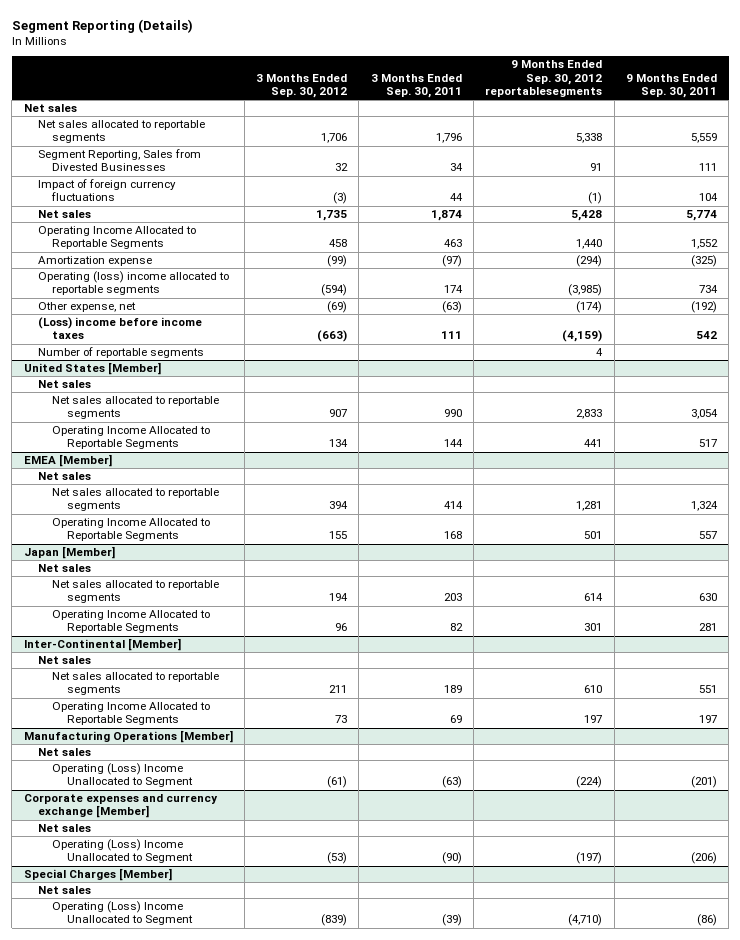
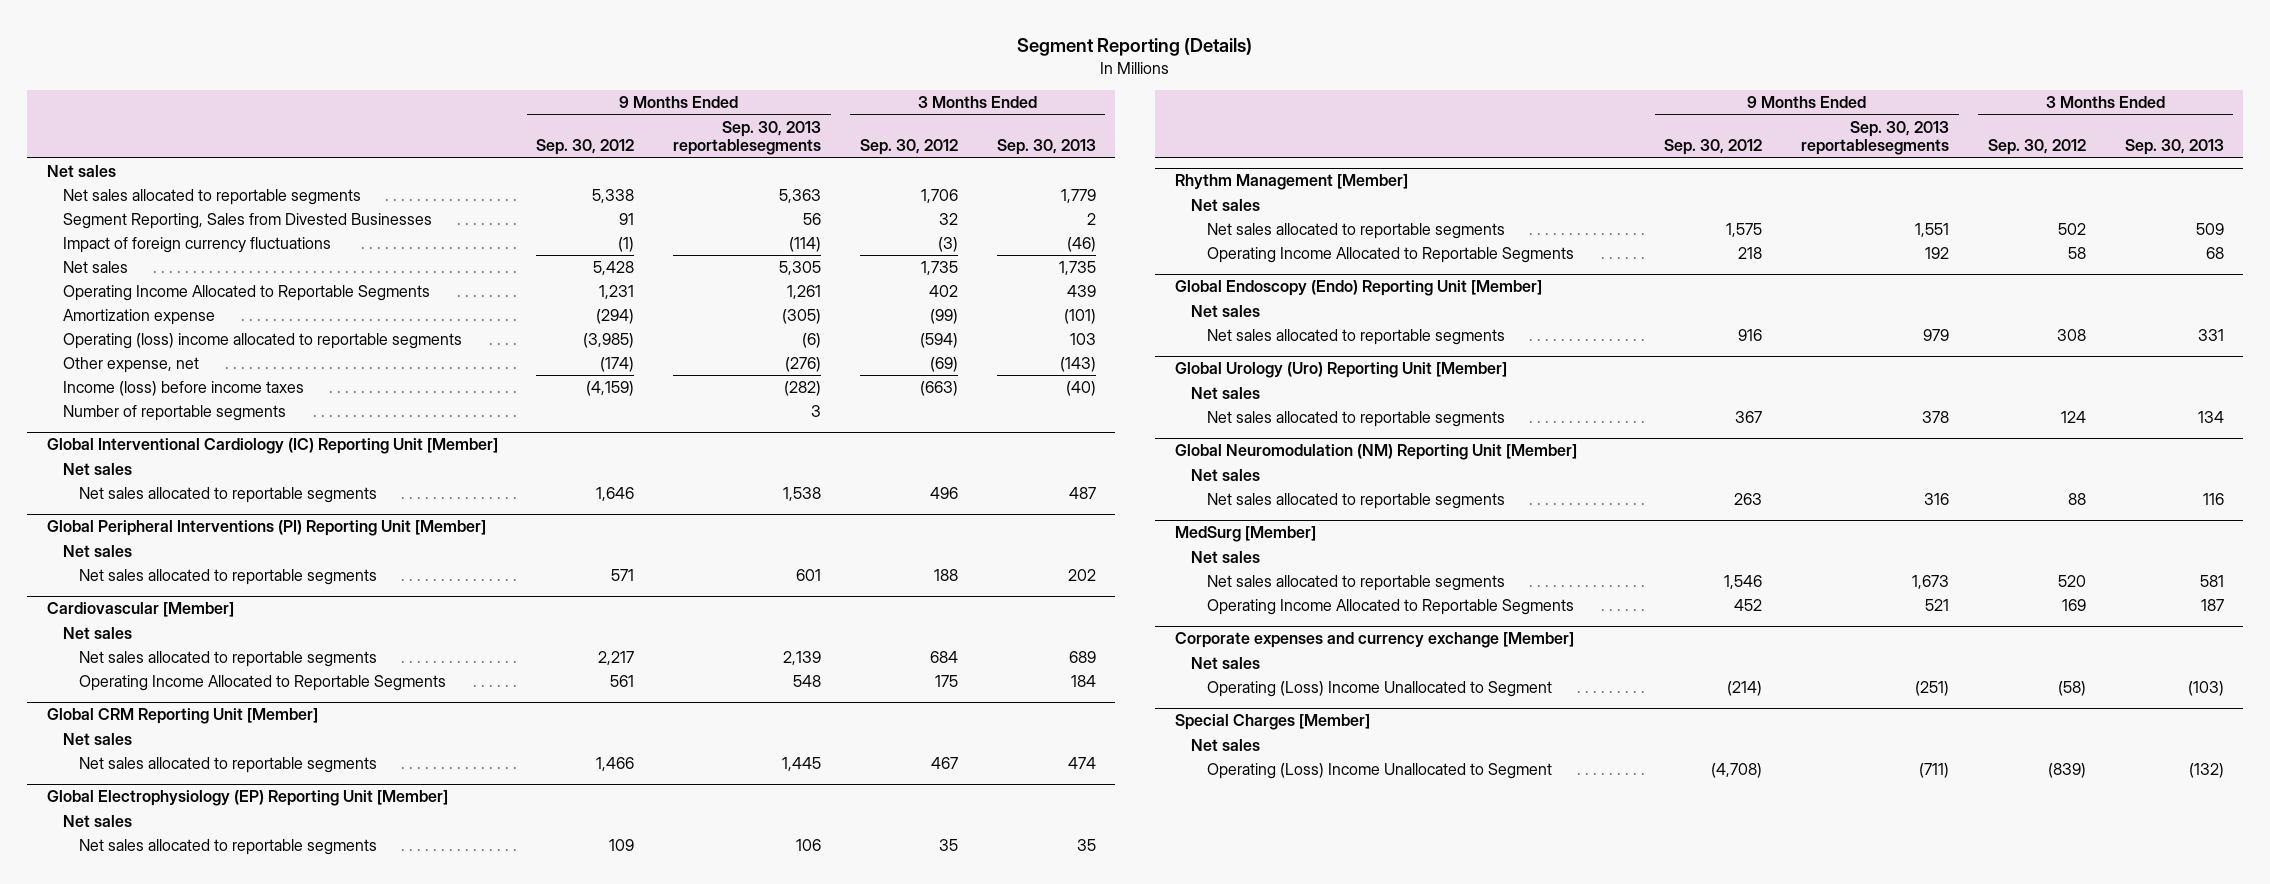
- | 3 Months Ended Sep. 30, 2012 | 3 Months Ended Sep. 30, 2011 | 9 Months Ended Sep. 30, 2012 reportablesegments | 9 Months Ended Sep. 30, 2011
+ | 9 Months Ended Sep. 30, 2012 | 9 Months Ended Sep. 30, 2013 reportablesegments | 3 Months Ended Sep. 30, 2012 | 3 Months Ended Sep. 30, 2013
- Operating Income Allocated to Reportable Segments | 458 | 463 | 1,440 | 1,552
+ Operating Income Allocated to Reportable Segments | 1,231 | 1,261 | 402 | 439
- (Loss) income before income taxes | (663) | 111 | (4,159) | 542
+ Income (loss) before income taxes | (4,159) | (282) | (663) | (40)
- United States [Member]
+ Global Interventional Cardiology (IC) Reporting Unit [Member]
- Net sales allocated to reportable segments | 907 | 990 | 2,833 | 3,054
- Operating Income Allocated to Reportable Segments | 134 | 144 | 441 | 517
- EMEA [Member]
+ Net sales allocated to reportable segments | 1,646 | 1,538 | 496 | 487
+ Global Peripheral Interventions (PI) Reporting Unit [Member]
- Net sales allocated to reportable segments | 394 | 414 | 1,281 | 1,324
- Operating Income Allocated to Reportable Segments | 155 | 168 | 501 | 557
- Japan [Member]
+ Net sales allocated to reportable segments | 571 | 601 | 188 | 202
+ Cardiovascular [Member]
- Net sales allocated to reportable segments | 194 | 203 | 614 | 630
- Operating Income Allocated to Reportable Segments | 96 | 82 | 301 | 281
- Inter-Continental [Member]
+ Net sales allocated to reportable segments | 2,217 | 2,139 | 684 | 689
+ Operating Income Allocated to Reportable Segments | 561 | 548 | 175 | 184
+ Global CRM Reporting Unit [Member]
- Net sales allocated to reportable segments | 211 | 189 | 610 | 551
- Operating Income Allocated to Reportable Segments | 73 | 69 | 197 | 197
- Manufacturing Operations [Member]
+ Net sales allocated to reportable segments | 1,466 | 1,445 | 467 | 474
+ Global Electrophysiology (EP) Reporting Unit [Member]
- Operating (Loss) Income Unallocated to Segment | (61) | (63) | (224) | (201)
+ Net sales allocated to reportable segments | 109 | 106 | 35 | 35
+ Rhythm Management [Member]
+ Net sales
+ Net sales allocated to reportable segments | 1,575 | 1,551 | 502 | 509
+ Operating Income Allocated to Reportable Segments | 218 | 192 | 58 | 68
+ Global Endoscopy (Endo) Reporting Unit [Member]
+ Net sales
+ Net sales allocated to reportable segments | 916 | 979 | 308 | 331
+ Global Urology (Uro) Reporting Unit [Member]
+ Net sales
+ Net sales allocated to reportable segments | 367 | 378 | 124 | 134
+ Global Neuromodulation (NM) Reporting Unit [Member]
+ Net sales
+ Net sales allocated to reportable segments | 263 | 316 | 88 | 116
+ MedSurg [Member]
+ Net sales
+ Net sales allocated to reportable segments | 1,546 | 1,673 | 520 | 581
+ Operating Income Allocated to Reportable Segments | 452 | 521 | 169 | 187
@ Corporate expenses and currency exchange [Member]
- Operating (Loss) Income Unallocated to Segment | (53) | (90) | (197) | (206)
+ Operating (Loss) Income Unallocated to Segment | (214) | (251) | (58) | (103)

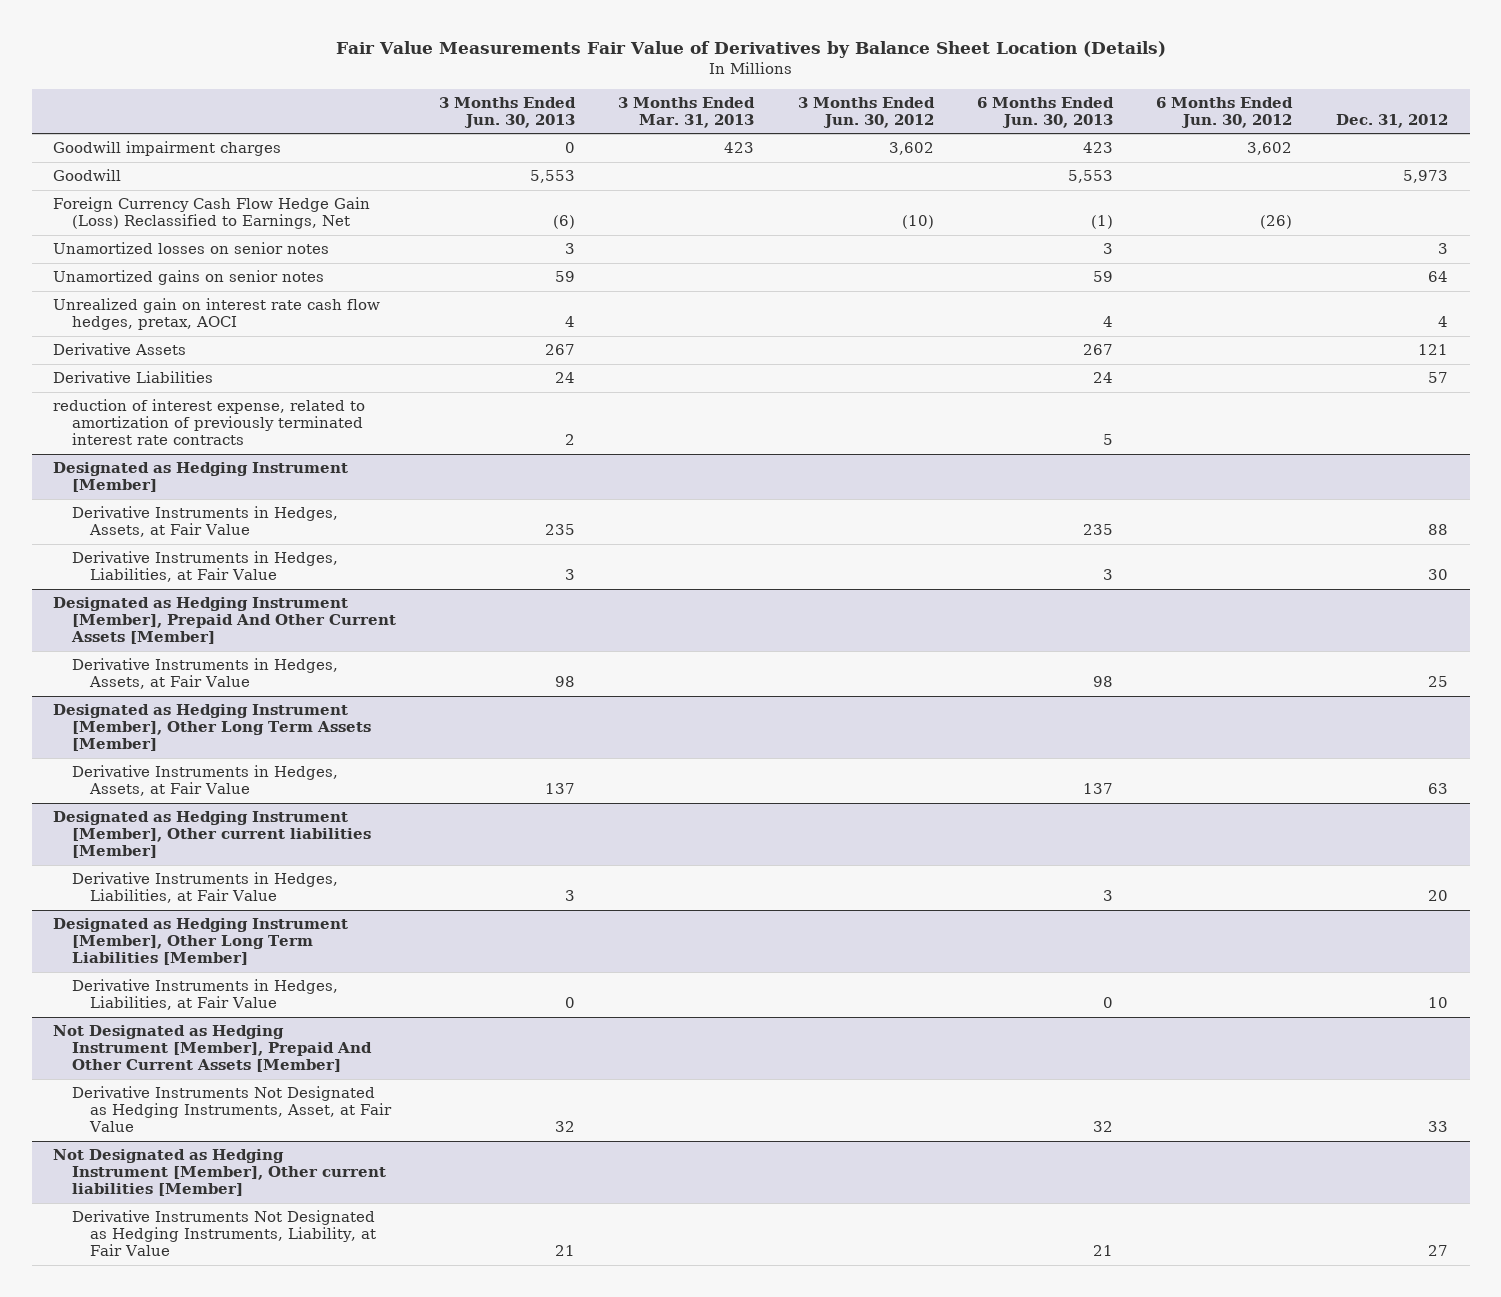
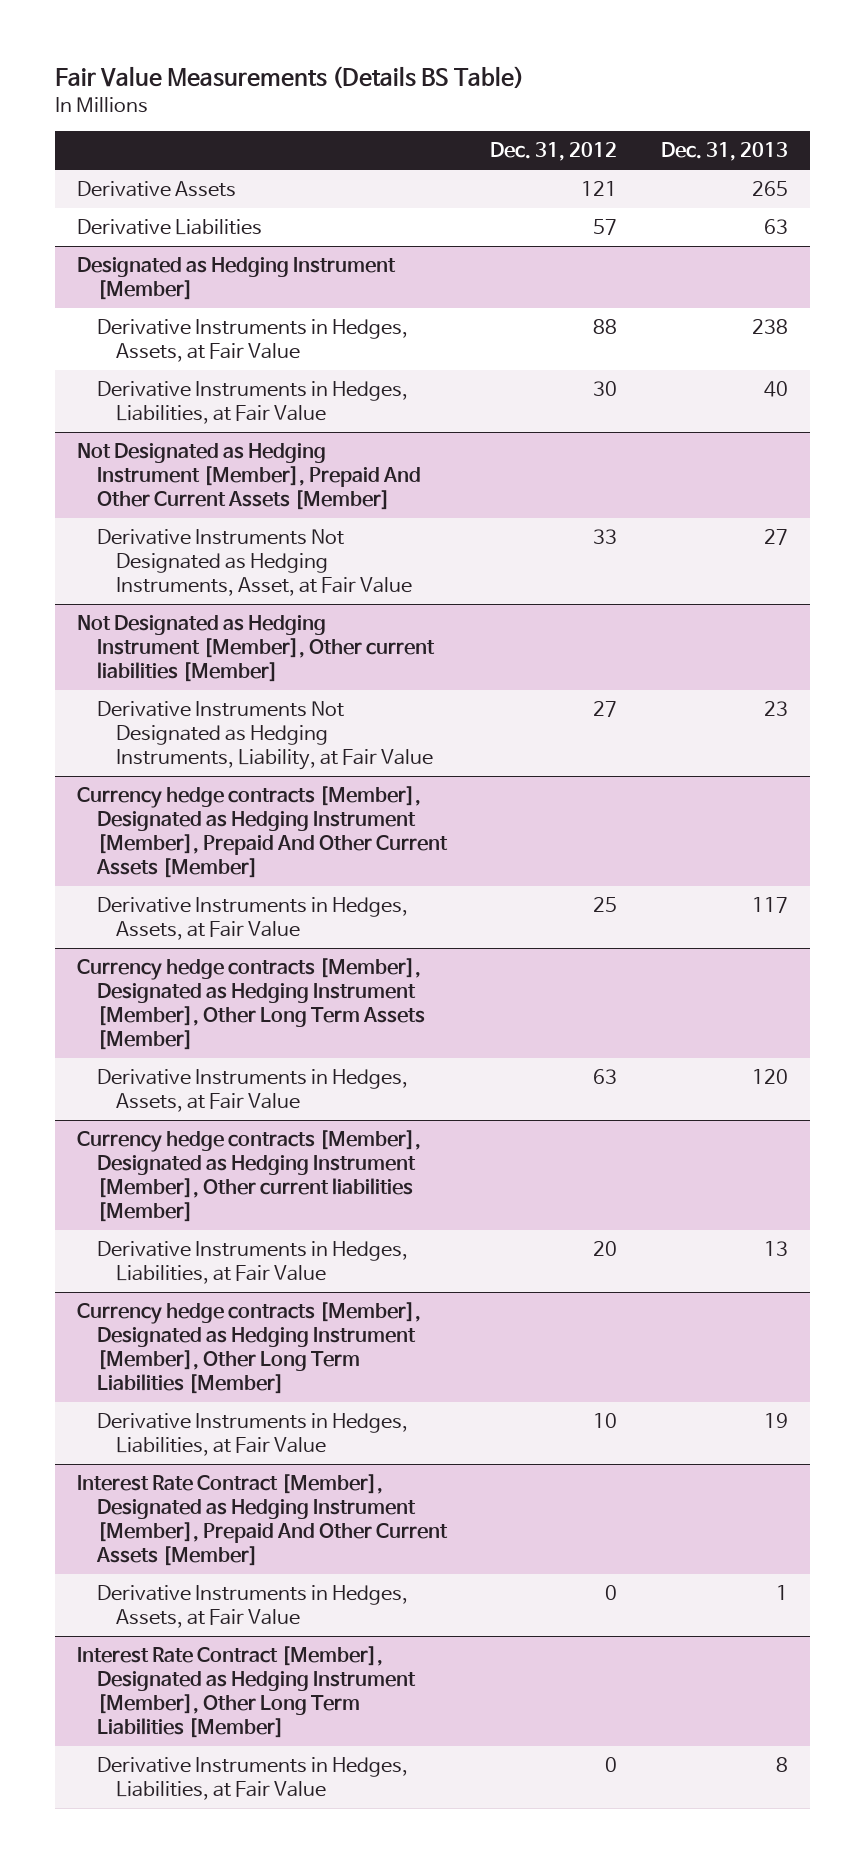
- Fair Value Measurements Fair Value of Derivatives by Balance Sheet Location (Details)
+ Fair Value Measurements (Details BS Table)
- | 3 Months Ended Jun. 30, 2013 | 3 Months Ended Mar. 31, 2013 | 3 Months Ended Jun. 30, 2012 | 6 Months Ended Jun. 30, 2013 | 6 Months Ended Jun. 30, 2012 | Dec. 31, 2012
+ | Dec. 31, 2012 | Dec. 31, 2013
- Goodwill impairment charges | 0 | 423 | 3,602 | 423 | 3,602 |
- Goodwill | 5,553 | | | 5,553 | | 5,973
- Foreign Currency Cash Flow Hedge Gain (Loss) Reclassified to Earnings, Net | (6) | | (10) | (1) | (26) |
- Unamortized losses on senior notes | 3 | | | 3 | | 3
- Unamortized gains on senior notes | 59 | | | 59 | | 64
- Unrealized gain on interest rate cash flow hedges, pretax, AOCI | 4 | | | 4 | | 4
- reduction of interest expense, related to amortization of previously terminated interest rate contracts | 2 | | | 5 | |
- Designated as Hedging Instrument [Member], Prepaid And Other Current Assets [Member]
- Derivative Instruments in Hedges, Assets, at Fair Value | 98 | | | 98 | | 25
- Designated as Hedging Instrument [Member], Other Long Term Assets [Member]
- Derivative Instruments in Hedges, Assets, at Fair Value | 137 | | | 137 | | 63
- Designated as Hedging Instrument [Member], Other current liabilities [Member]
- Derivative Instruments in Hedges, Liabilities, at Fair Value | 3 | | | 3 | | 20
- Designated as Hedging Instrument [Member], Other Long Term Liabilities [Member]
- Derivative Instruments in Hedges, Liabilities, at Fair Value | 0 | | | 0 | | 10
+ Currency hedge contracts [Member], Designated as Hedging Instrument [Member], Prepaid And Other Current Assets [Member]
+ Derivative Instruments in Hedges, Assets, at Fair Value | 25 | 117
+ Currency hedge contracts [Member], Designated as Hedging Instrument [Member], Other Long Term Assets [Member]
+ Derivative Instruments in Hedges, Assets, at Fair Value | 63 | 120
+ Currency hedge contracts [Member], Designated as Hedging Instrument [Member], Other current liabilities [Member]
+ Derivative Instruments in Hedges, Liabilities, at Fair Value | 20 | 13
+ Currency hedge contracts [Member], Designated as Hedging Instrument [Member], Other Long Term Liabilities [Member]
+ Derivative Instruments in Hedges, Liabilities, at Fair Value | 10 | 19
+ Interest Rate Contract [Member], Designated as Hedging Instrument [Member], Prepaid And Other Current Assets [Member]
+ Derivative Instruments in Hedges, Assets, at Fair Value | 0 | 1
+ Interest Rate Contract [Member], Designated as Hedging Instrument [Member], Other Long Term Liabilities [Member]
+ Derivative Instruments in Hedges, Liabilities, at Fair Value | 0 | 8

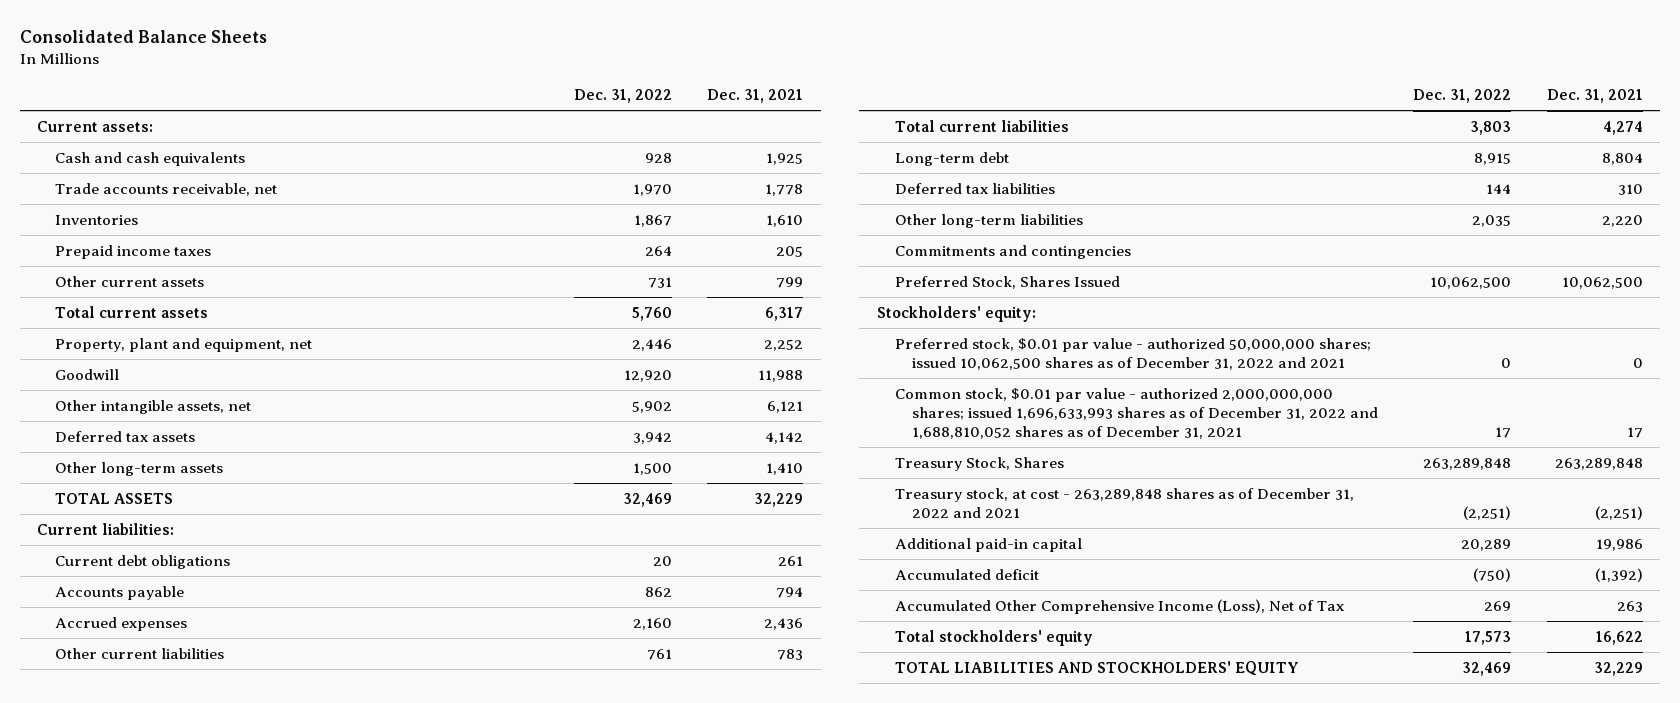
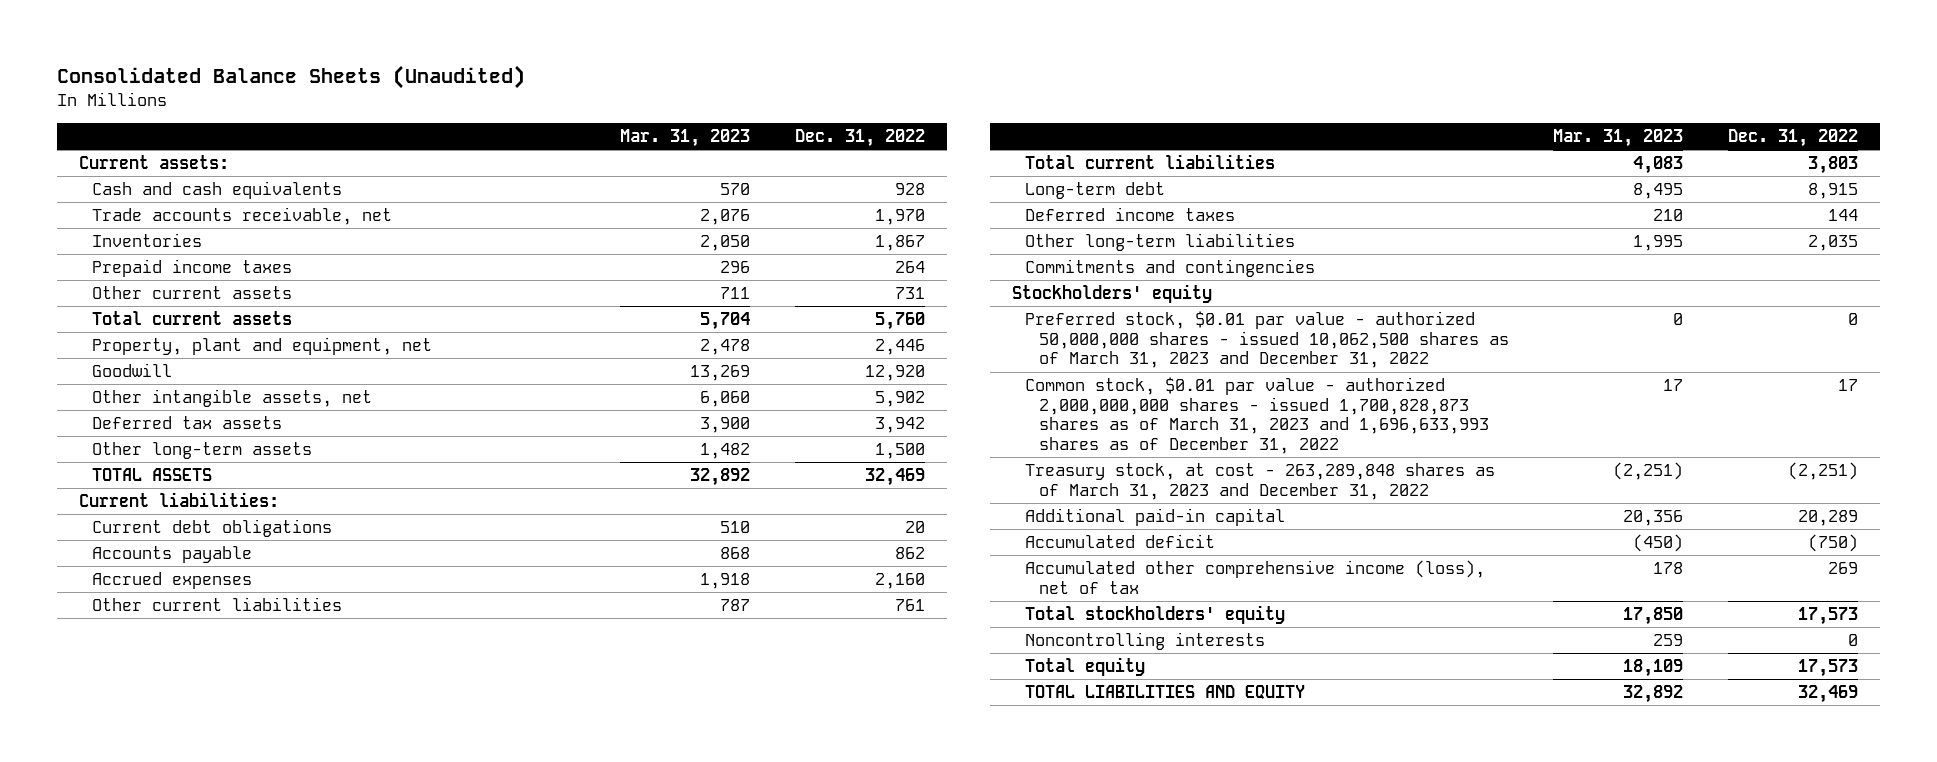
- Consolidated Balance Sheets
+ Consolidated Balance Sheets (Unaudited)
- | Dec. 31, 2022 | Dec. 31, 2021
+ | Mar. 31, 2023 | Dec. 31, 2022
- Deferred tax liabilities | 144 | 310
+ Deferred income taxes | 210 | 144
- Preferred Stock, Shares Issued | 10,062,500 | 10,062,500
- Stockholders' equity:
- Preferred stock, $0.01 par value - authorized 50,000,000 shares; issued 10,062,500 shares as of December 31, 2022 and 2021 | 0 | 0
- Common stock, $0.01 par value - authorized 2,000,000,000 shares; issued 1,696,633,993 shares as of December 31, 2022 and 1,688,810,052 shares as of December 31, 2021 | 17 | 17
- Treasury Stock, Shares | 263,289,848 | 263,289,848
- Treasury stock, at cost - 263,289,848 shares as of December 31, 2022 and 2021 | (2,251) | (2,251)
+ Stockholders' equity
+ Preferred stock, $0.01 par value - authorized 50,000,000 shares - issued 10,062,500 shares as of March 31, 2023 and December 31, 2022 | 0 | 0
+ Common stock, $0.01 par value - authorized 2,000,000,000 shares - issued 1,700,828,873 shares as of March 31, 2023 and 1,696,633,993 shares as of December 31, 2022 | 17 | 17
+ Treasury stock, at cost - 263,289,848 shares as of March 31, 2023 and December 31, 2022 | (2,251) | (2,251)
- Accumulated Other Comprehensive Income (Loss), Net of Tax | 269 | 263
+ Accumulated other comprehensive income (loss), net of tax | 178 | 269
- TOTAL LIABILITIES AND STOCKHOLDERS' EQUITY | 32,469 | 32,229
+ Noncontrolling interests | 259 | 0
+ Total equity | 18,109 | 17,573
+ TOTAL LIABILITIES AND EQUITY | 32,892 | 32,469

